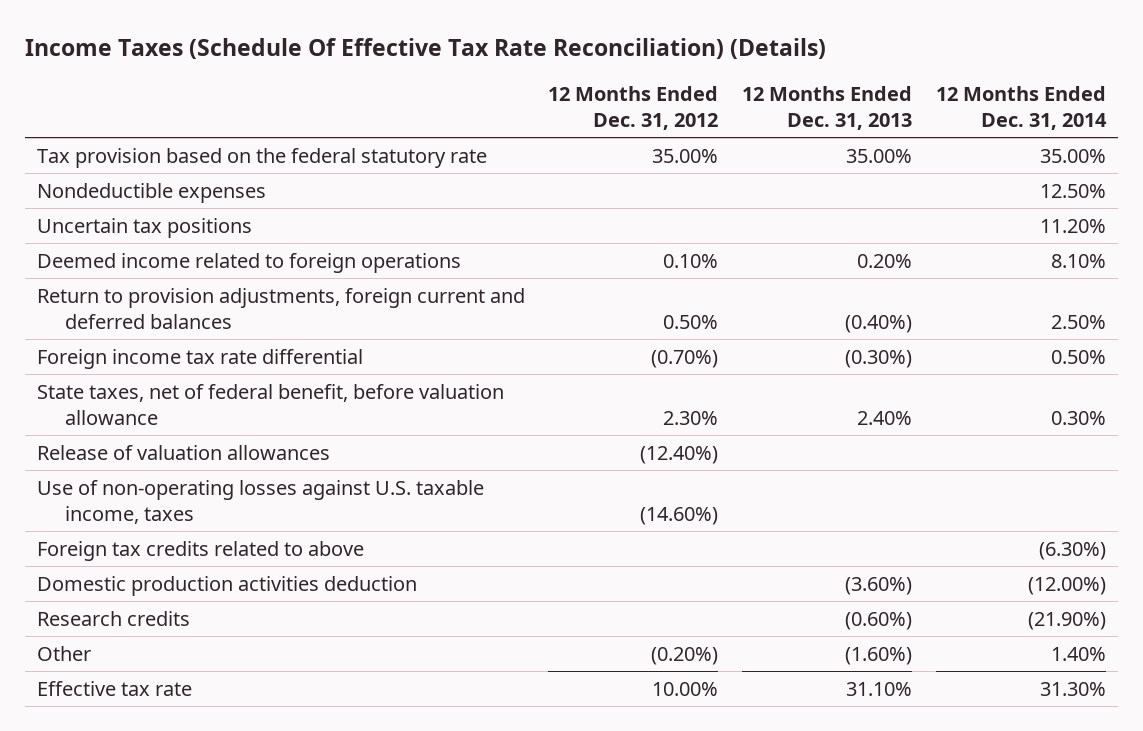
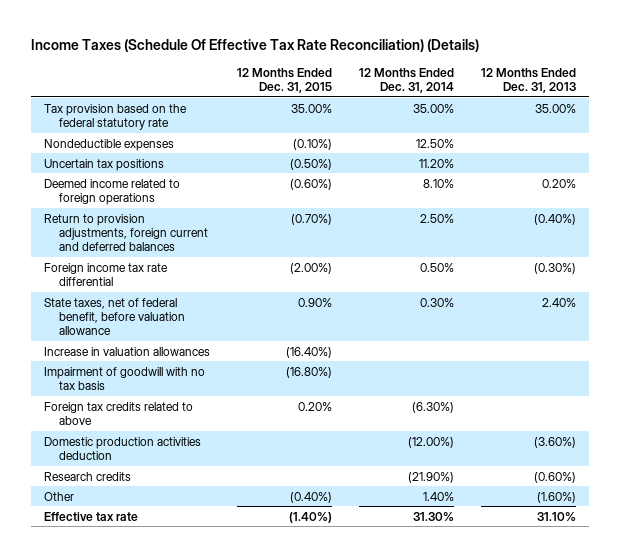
- | 12 Months Ended Dec. 31, 2012 | 12 Months Ended Dec. 31, 2013 | 12 Months Ended Dec. 31, 2014
+ | 12 Months Ended Dec. 31, 2015 | 12 Months Ended Dec. 31, 2014 | 12 Months Ended Dec. 31, 2013
- Release of valuation allowances | (12.40%) | |
- Use of non-operating losses against U.S. taxable income, taxes | (14.60%) | |
+ Increase in valuation allowances | (16.40%) | |
+ Impairment of goodwill with no tax basis | (16.80%) | |

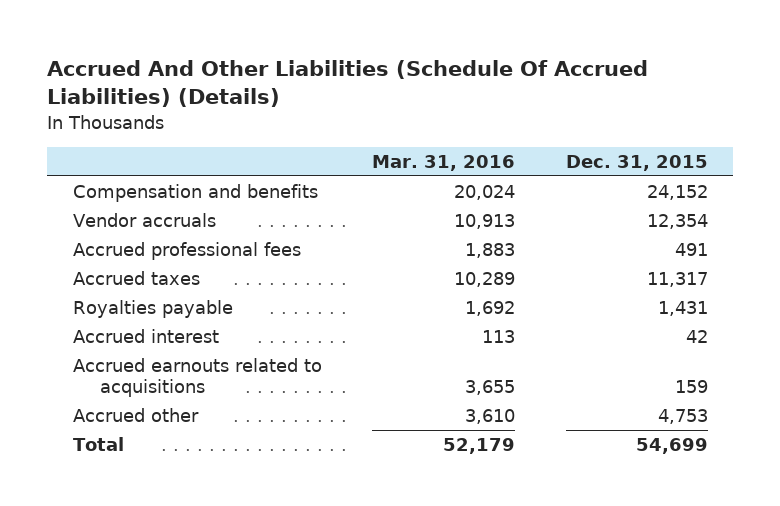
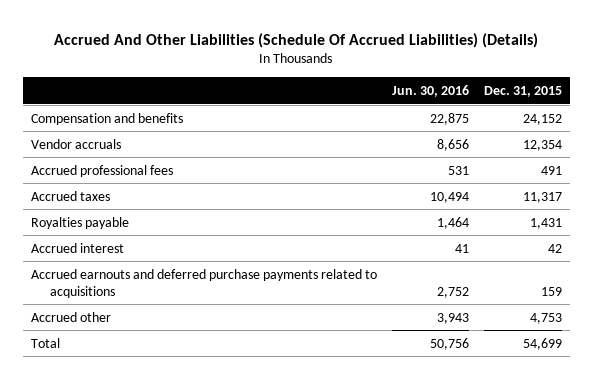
- | Mar. 31, 2016 | Dec. 31, 2015
+ | Jun. 30, 2016 | Dec. 31, 2015
- Accrued earnouts related to acquisitions | 3,655 | 159
+ Accrued earnouts and deferred purchase payments related to acquisitions | 2,752 | 159

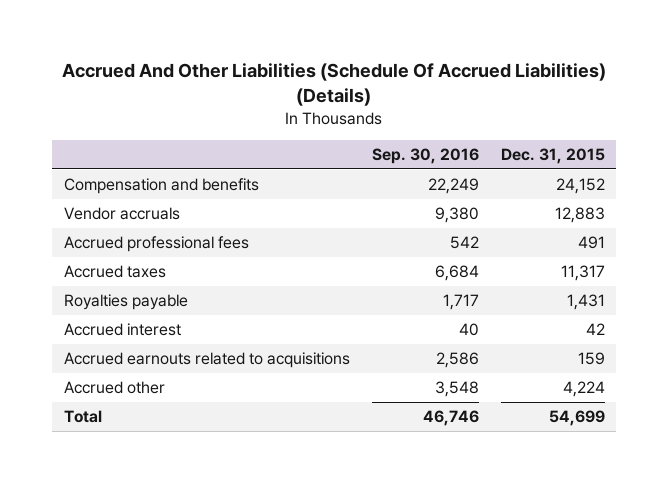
- | Jun. 30, 2016 | Dec. 31, 2015
+ | Sep. 30, 2016 | Dec. 31, 2015
- Vendor accruals | 8,656 | 12,354
+ Vendor accruals | 9,380 | 12,883
- Accrued earnouts and deferred purchase payments related to acquisitions | 2,752 | 159
- Accrued other | 3,943 | 4,753
+ Accrued earnouts related to acquisitions | 2,586 | 159
+ Accrued other | 3,548 | 4,224

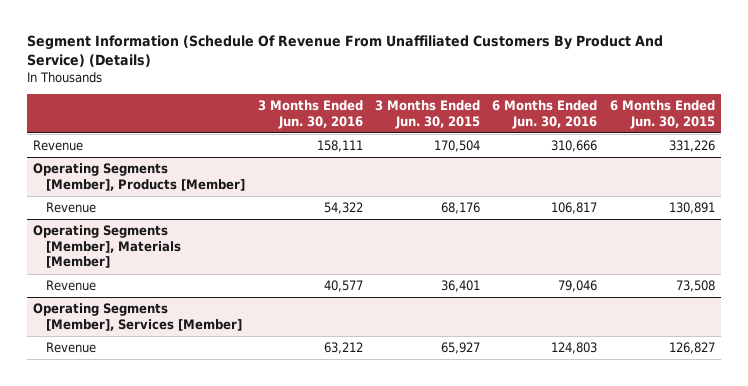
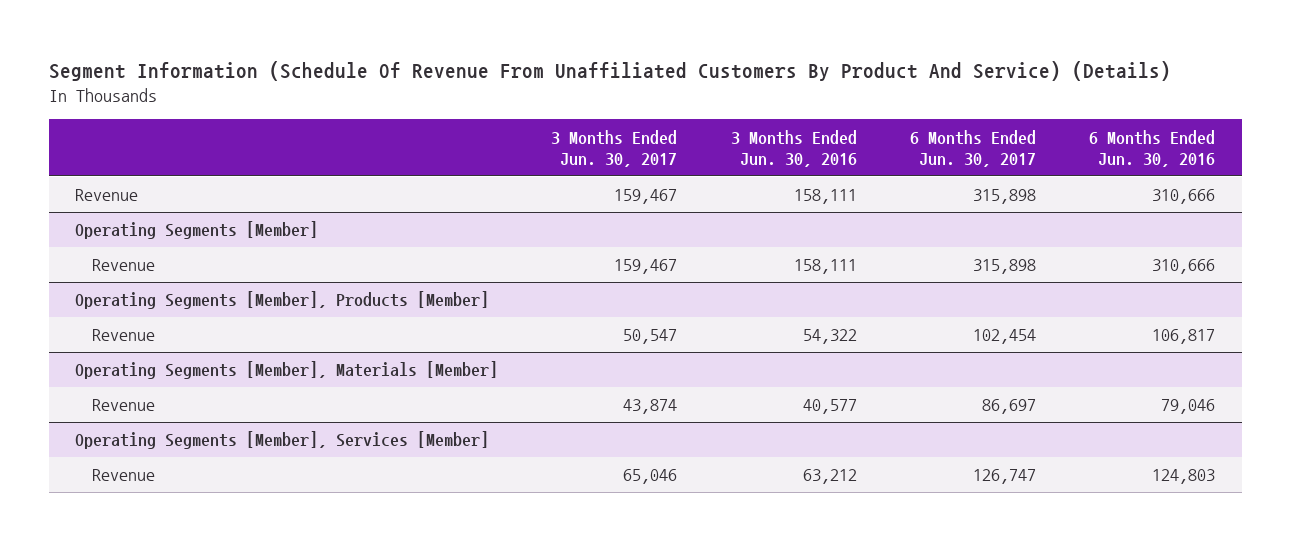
- | 3 Months Ended Jun. 30, 2016 | 3 Months Ended Jun. 30, 2015 | 6 Months Ended Jun. 30, 2016 | 6 Months Ended Jun. 30, 2015
+ | 3 Months Ended Jun. 30, 2017 | 3 Months Ended Jun. 30, 2016 | 6 Months Ended Jun. 30, 2017 | 6 Months Ended Jun. 30, 2016
+ Operating Segments [Member]
+ Revenue | 159,467 | 158,111 | 315,898 | 310,666

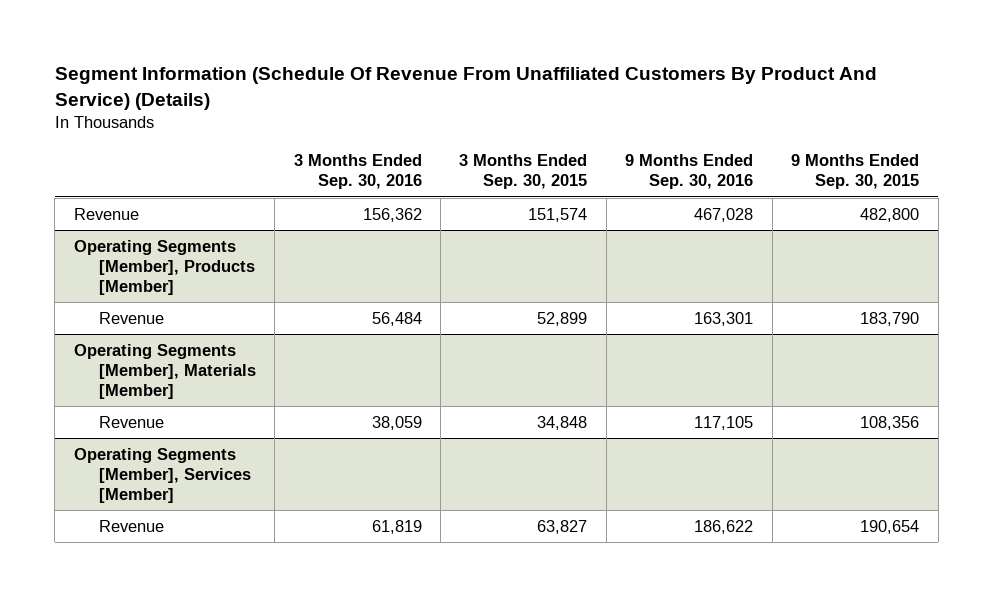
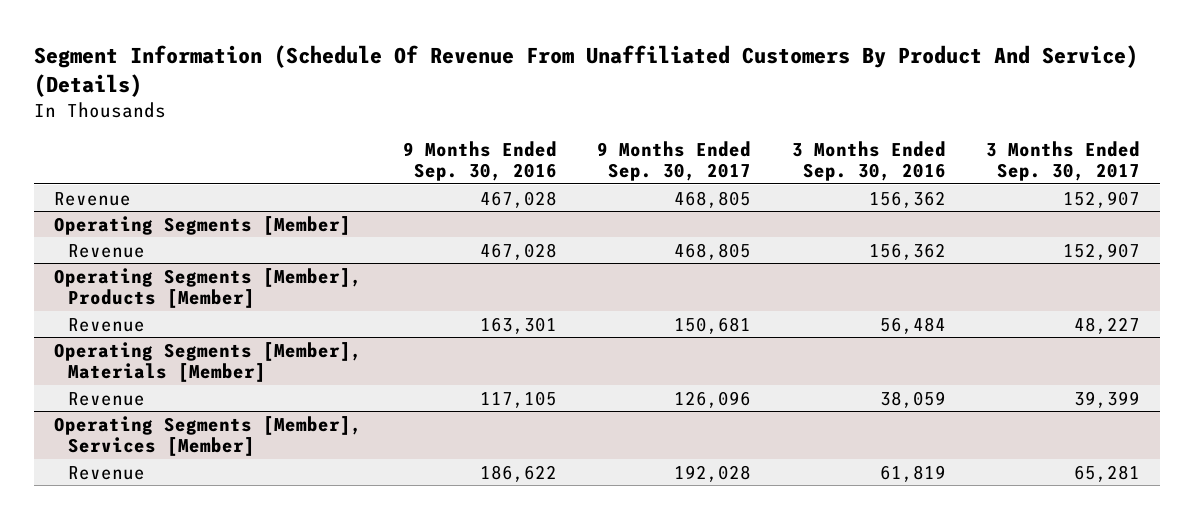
- | 3 Months Ended Sep. 30, 2016 | 3 Months Ended Sep. 30, 2015 | 9 Months Ended Sep. 30, 2016 | 9 Months Ended Sep. 30, 2015
+ | 9 Months Ended Sep. 30, 2016 | 9 Months Ended Sep. 30, 2017 | 3 Months Ended Sep. 30, 2016 | 3 Months Ended Sep. 30, 2017
+ Operating Segments [Member]
+ Revenue | 467,028 | 468,805 | 156,362 | 152,907

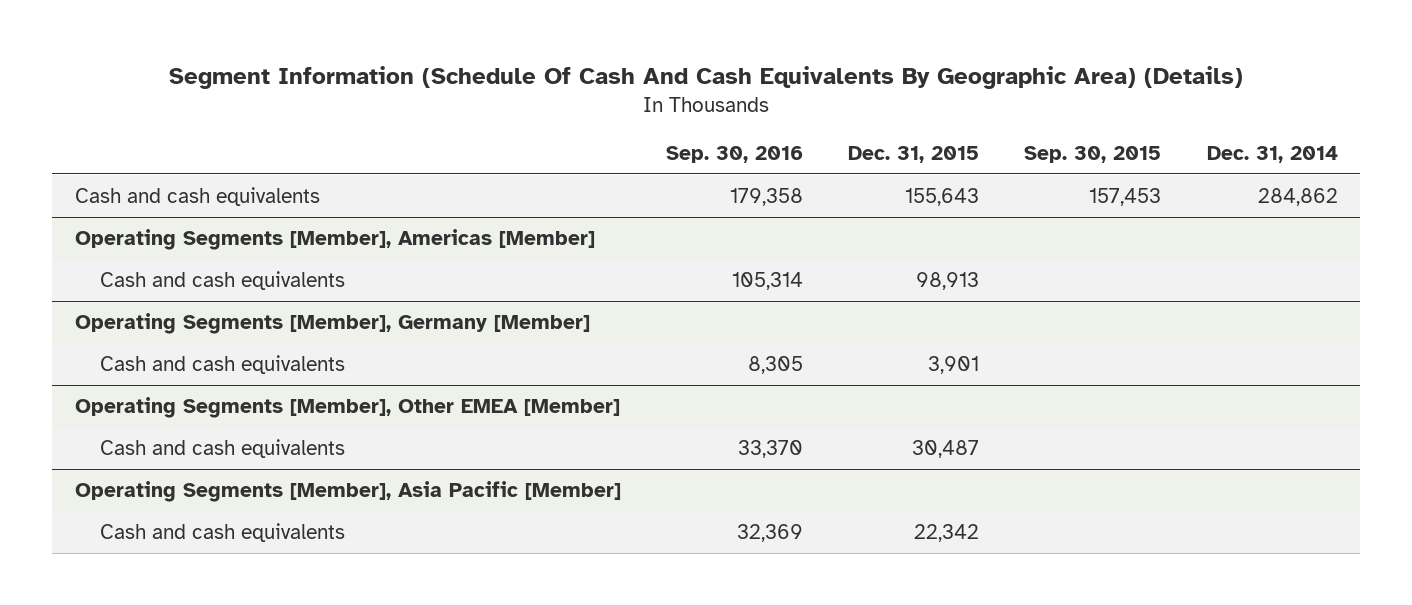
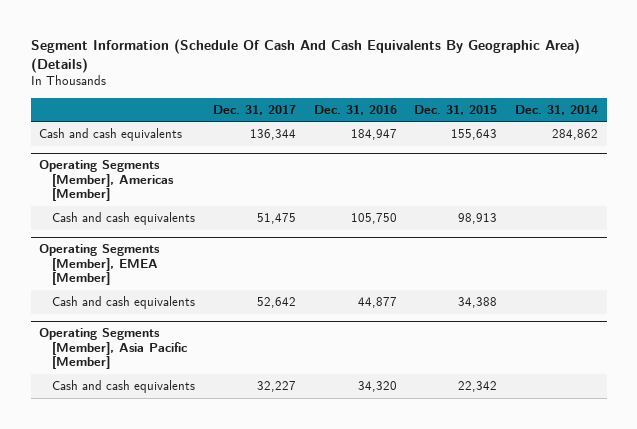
- | Sep. 30, 2016 | Dec. 31, 2015 | Sep. 30, 2015 | Dec. 31, 2014
+ | Dec. 31, 2017 | Dec. 31, 2016 | Dec. 31, 2015 | Dec. 31, 2014
- Operating Segments [Member], Germany [Member]
- Cash and cash equivalents | 8,305 | 3,901 | |
- Operating Segments [Member], Other EMEA [Member]
- Cash and cash equivalents | 33,370 | 30,487 | |
+ Operating Segments [Member], EMEA [Member]
+ Cash and cash equivalents | 52,642 | 44,877 | 34,388 |

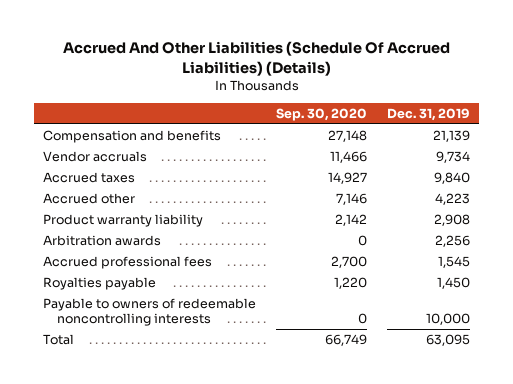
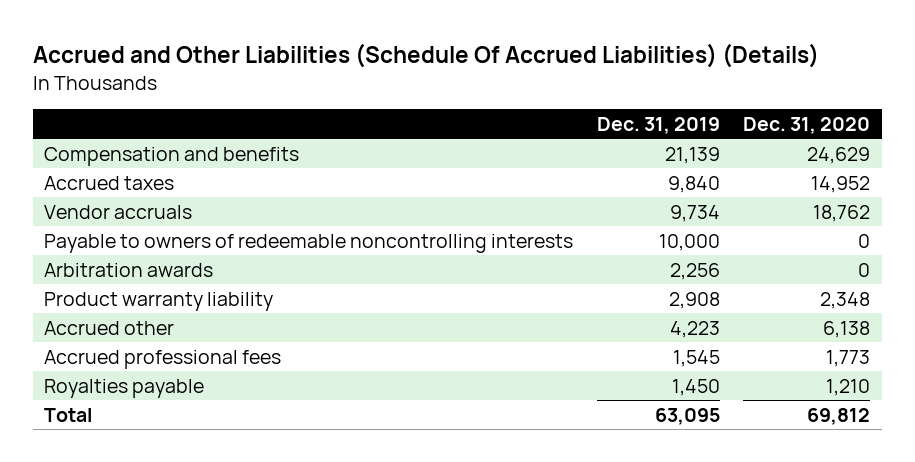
- Accrued And Other Liabilities (Schedule Of Accrued Liabilities) (Details)
+ Accrued and Other Liabilities (Schedule Of Accrued Liabilities) (Details)
- | Sep. 30, 2020 | Dec. 31, 2019
+ | Dec. 31, 2019 | Dec. 31, 2020
moved down: Vendor accruals | 9,734 | 18,762
moved up: Payable to owners of redeemable noncontrolling interests | 10,000 | 0
moved down: Product warranty liability | 2,908 | 2,348
moved down: Accrued other | 4,223 | 6,138

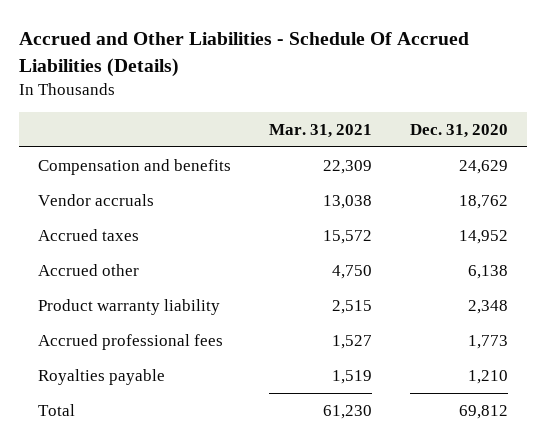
- Accrued and Other Liabilities (Schedule Of Accrued Liabilities) (Details)
+ Accrued and Other Liabilities - Schedule Of Accrued Liabilities (Details)
- | Dec. 31, 2019 | Dec. 31, 2020
+ | Mar. 31, 2021 | Dec. 31, 2020
- Payable to owners of redeemable noncontrolling interests | 10,000 | 0
- Arbitration awards | 2,256 | 0
moved down: Accrued taxes | 15,572 | 14,952
moved down: Product warranty liability | 2,515 | 2,348

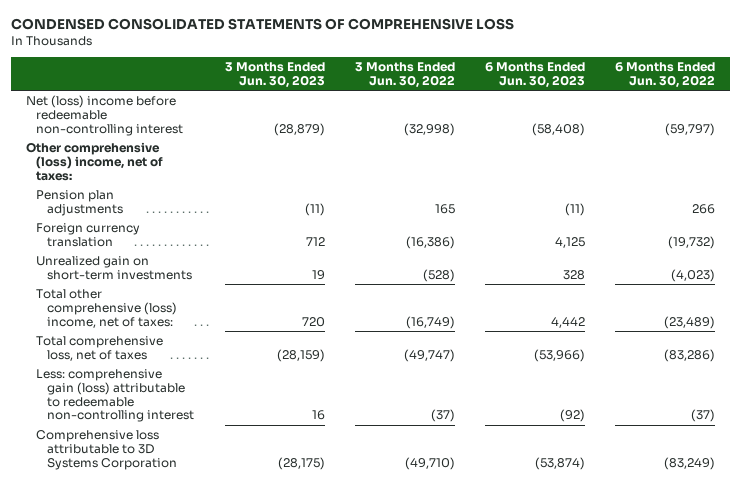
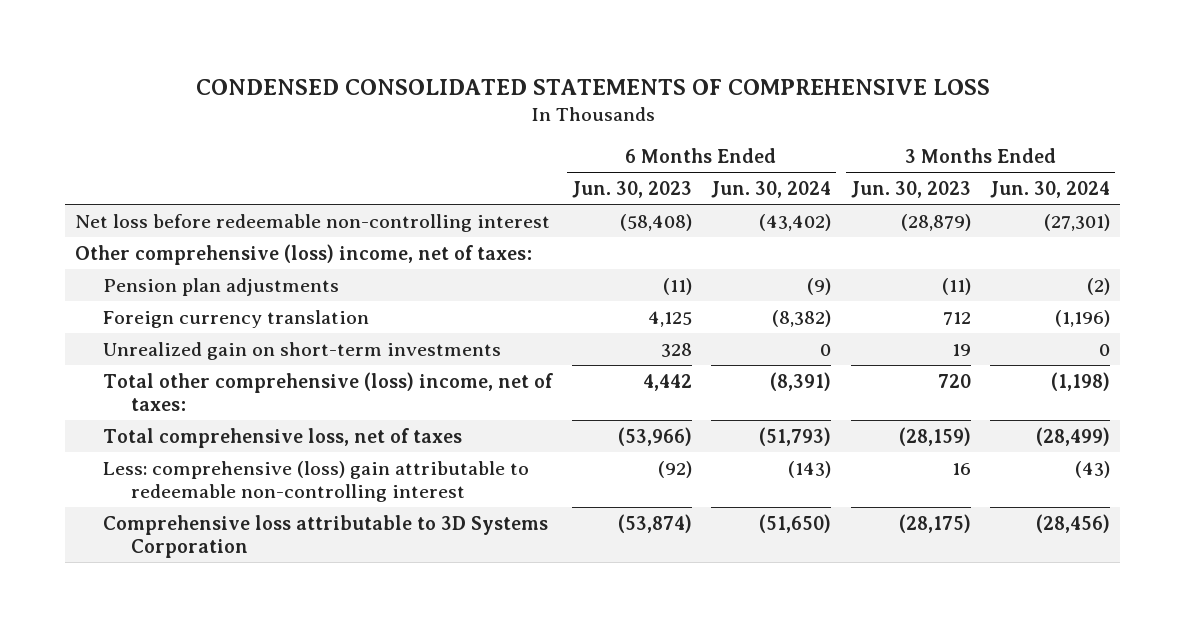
- | 3 Months Ended Jun. 30, 2023 | 3 Months Ended Jun. 30, 2022 | 6 Months Ended Jun. 30, 2023 | 6 Months Ended Jun. 30, 2022
+ | 6 Months Ended Jun. 30, 2023 | 6 Months Ended Jun. 30, 2024 | 3 Months Ended Jun. 30, 2023 | 3 Months Ended Jun. 30, 2024
- Net (loss) income before redeemable non-controlling interest | (28,879) | (32,998) | (58,408) | (59,797)
+ Net loss before redeemable non-controlling interest | (58,408) | (43,402) | (28,879) | (27,301)
- Less: comprehensive gain (loss) attributable to redeemable non-controlling interest | 16 | (37) | (92) | (37)
+ Less: comprehensive (loss) gain attributable to redeemable non-controlling interest | (92) | (143) | 16 | (43)

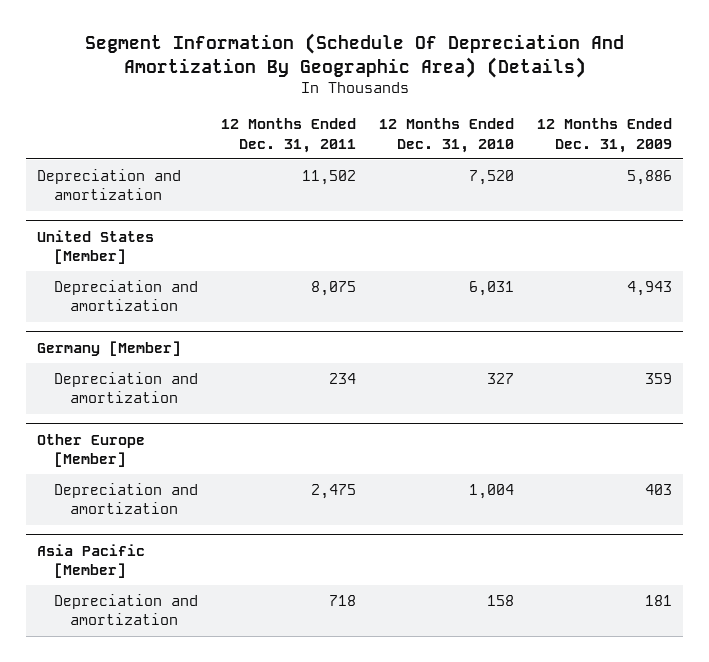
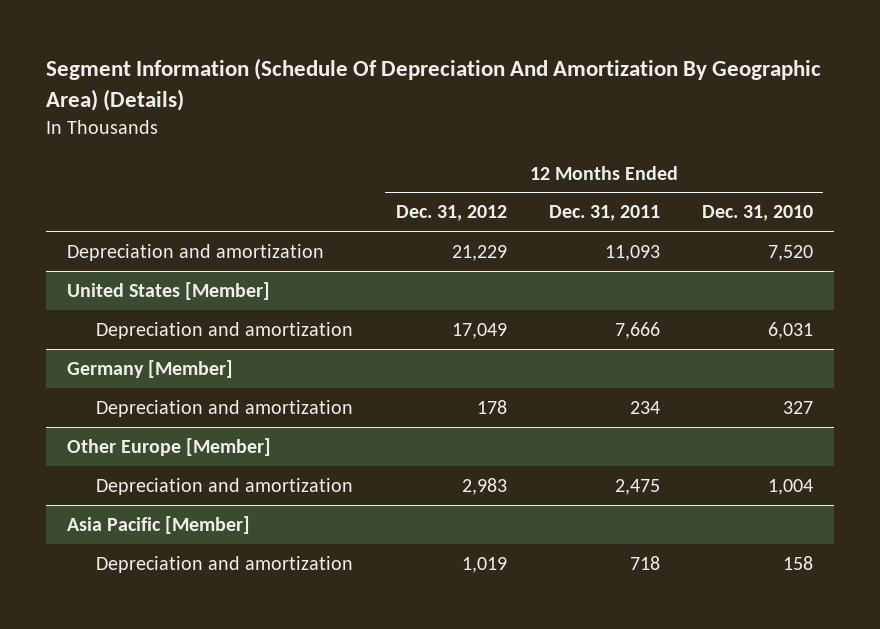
- | 12 Months Ended Dec. 31, 2011 | 12 Months Ended Dec. 31, 2010 | 12 Months Ended Dec. 31, 2009
+ | 12 Months Ended Dec. 31, 2012 | 12 Months Ended Dec. 31, 2011 | 12 Months Ended Dec. 31, 2010
- Depreciation and amortization | 11,502 | 7,520 | 5,886
+ Depreciation and amortization | 21,229 | 11,093 | 7,520
@ United States [Member]
- Depreciation and amortization | 8,075 | 6,031 | 4,943
+ Depreciation and amortization | 17,049 | 7,666 | 6,031

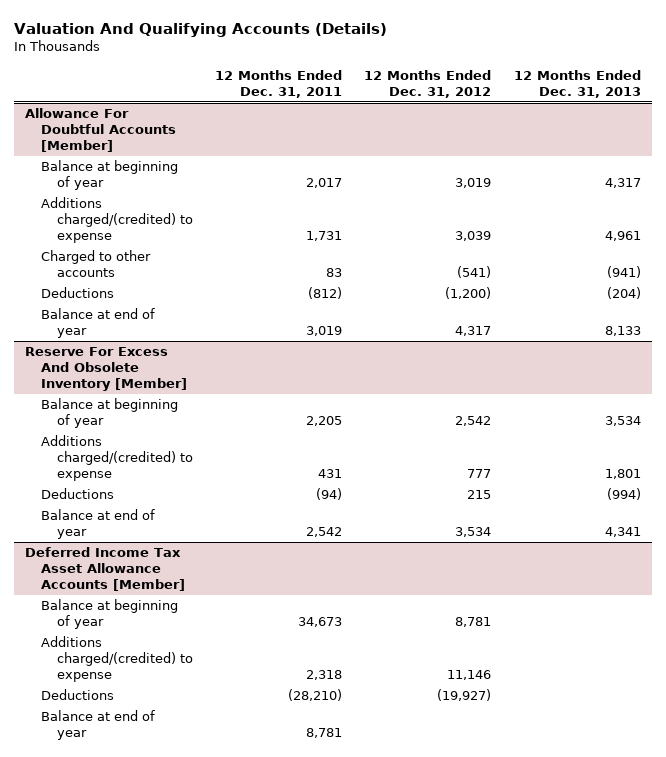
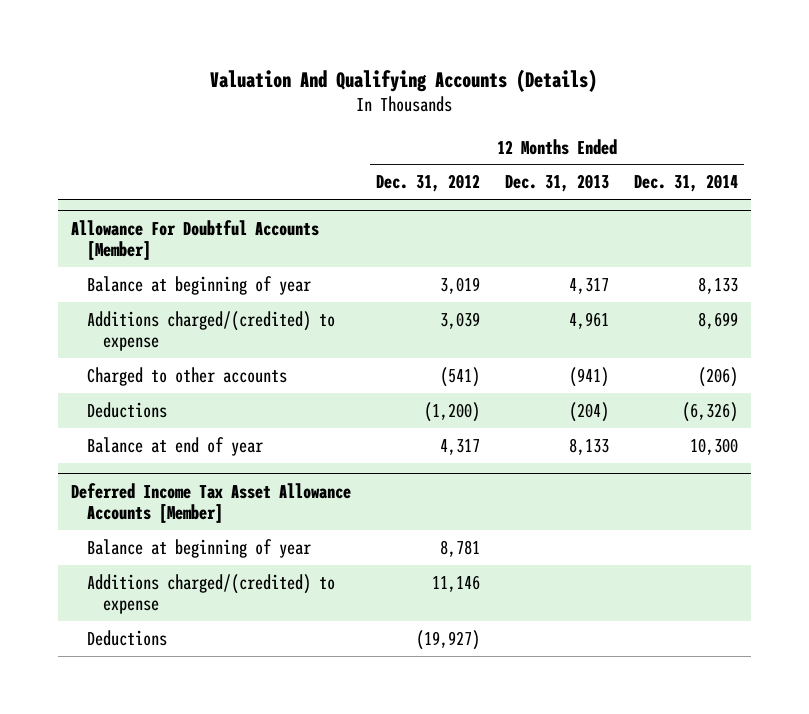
- | 12 Months Ended Dec. 31, 2011 | 12 Months Ended Dec. 31, 2012 | 12 Months Ended Dec. 31, 2013
+ | 12 Months Ended Dec. 31, 2012 | 12 Months Ended Dec. 31, 2013 | 12 Months Ended Dec. 31, 2014
- Reserve For Excess And Obsolete Inventory [Member]
- Balance at beginning of year | 2,205 | 2,542 | 3,534
- Additions charged/(credited) to expense | 431 | 777 | 1,801
- Deductions | (94) | 215 | (994)
- Balance at end of year | 2,542 | 3,534 | 4,341
@ Deferred Income Tax Asset Allowance Accounts [Member]
- Balance at end of year | 8,781 | |

